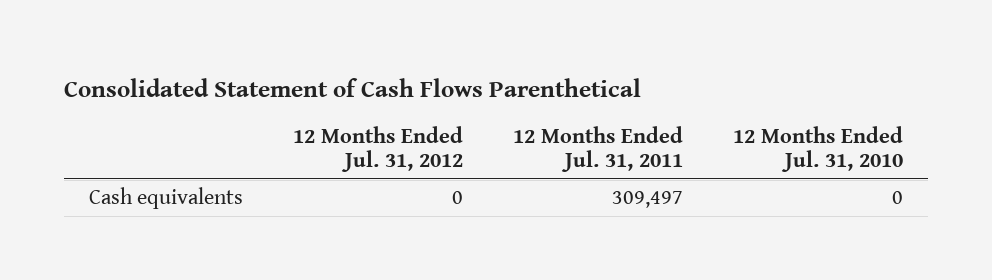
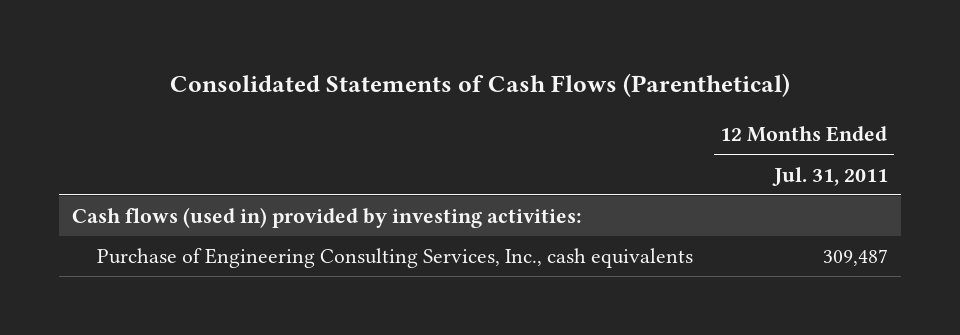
- Consolidated Statement of Cash Flows Parenthetical
+ Consolidated Statements of Cash Flows (Parenthetical)
- | 12 Months Ended Jul. 31, 2012 | 12 Months Ended Jul. 31, 2011 | 12 Months Ended Jul. 31, 2010
+ | 12 Months Ended Jul. 31, 2011
- Cash equivalents | 0 | 309,497 | 0
+ Cash flows (used in) provided by investing activities:
+ Purchase of Engineering Consulting Services, Inc., cash equivalents | 309,487

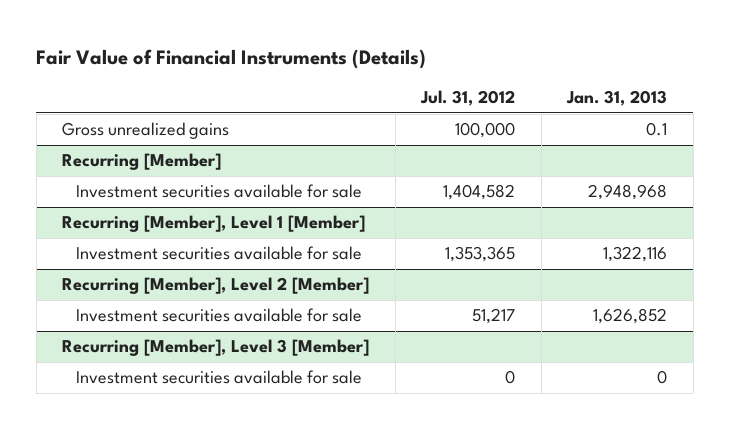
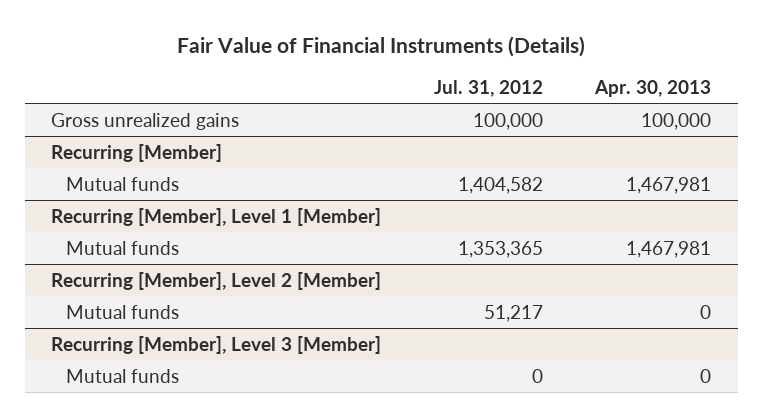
- | Jul. 31, 2012 | Jan. 31, 2013
+ | Jul. 31, 2012 | Apr. 30, 2013
@ Recurring [Member]
- Investment securities available for sale | 1,404,582 | 2,948,968
+ Mutual funds | 1,404,582 | 1,467,981
@ Recurring [Member], Level 1 [Member]
- Investment securities available for sale | 1,353,365 | 1,322,116
+ Mutual funds | 1,353,365 | 1,467,981
@ Recurring [Member], Level 2 [Member]
- Investment securities available for sale | 51,217 | 1,626,852
+ Mutual funds | 51,217 | 0
@ Recurring [Member], Level 3 [Member]
- Investment securities available for sale | 0 | 0
+ Mutual funds | 0 | 0

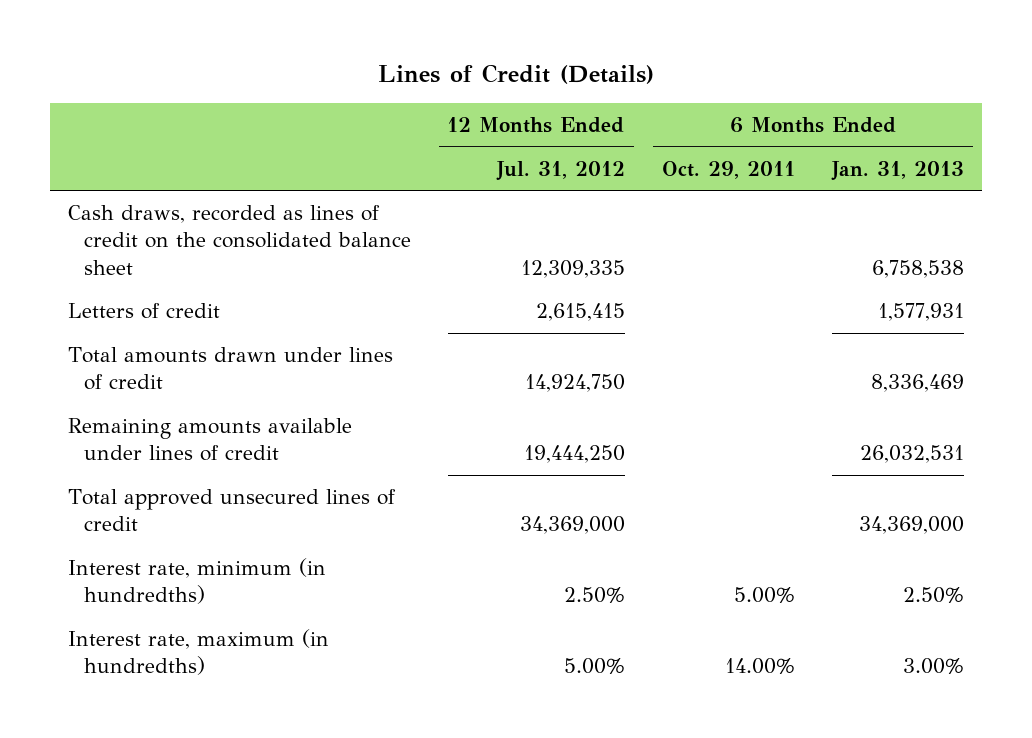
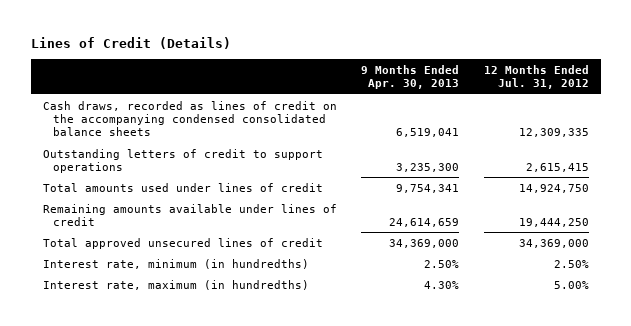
- | 12 Months Ended Jul. 31, 2012 | 6 Months Ended Oct. 29, 2011 | 6 Months Ended Jan. 31, 2013
+ | 9 Months Ended Apr. 30, 2013 | 12 Months Ended Jul. 31, 2012
- Cash draws, recorded as lines of credit on the consolidated balance sheet | 12,309,335 | | 6,758,538
- Letters of credit | 2,615,415 | | 1,577,931
- Total amounts drawn under lines of credit | 14,924,750 | | 8,336,469
+ Cash draws, recorded as lines of credit on the accompanying condensed consolidated balance sheets | 6,519,041 | 12,309,335
+ Outstanding letters of credit to support operations | 3,235,300 | 2,615,415
+ Total amounts used under lines of credit | 9,754,341 | 14,924,750

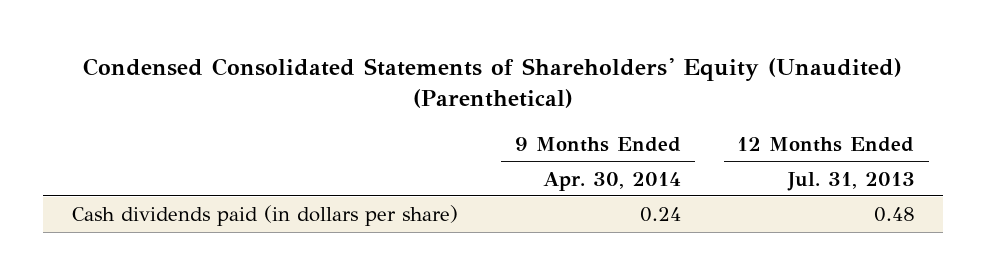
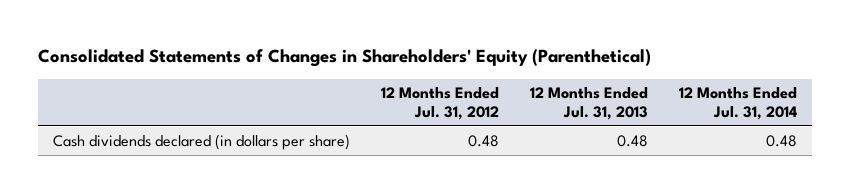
- Condensed Consolidated Statements of Shareholders' Equity (Unaudited) (Parenthetical)
+ Consolidated Statements of Changes in Shareholders' Equity (Parenthetical)
- | 9 Months Ended Apr. 30, 2014 | 12 Months Ended Jul. 31, 2013
+ | 12 Months Ended Jul. 31, 2012 | 12 Months Ended Jul. 31, 2013 | 12 Months Ended Jul. 31, 2014
- Cash dividends paid (in dollars per share) | 0.24 | 0.48
+ Cash dividends declared (in dollars per share) | 0.48 | 0.48 | 0.48

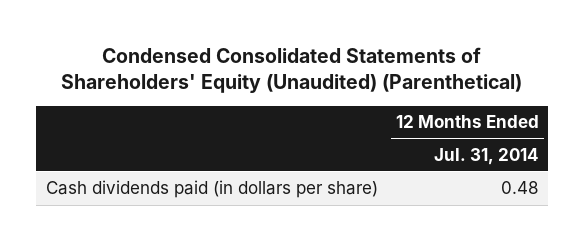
- Consolidated Statements of Changes in Shareholders' Equity (Parenthetical)
+ Condensed Consolidated Statements of Shareholders' Equity (Unaudited) (Parenthetical)
- | 12 Months Ended Jul. 31, 2012 | 12 Months Ended Jul. 31, 2013 | 12 Months Ended Jul. 31, 2014
+ | 12 Months Ended Jul. 31, 2014
- Cash dividends declared (in dollars per share) | 0.48 | 0.48 | 0.48
+ Cash dividends paid (in dollars per share) | 0.48

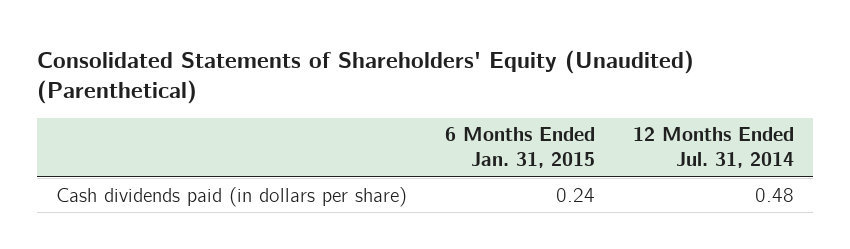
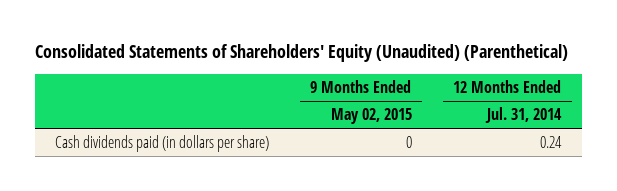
- | 6 Months Ended Jan. 31, 2015 | 12 Months Ended Jul. 31, 2014
+ | 9 Months Ended May 02, 2015 | 12 Months Ended Jul. 31, 2014
- Cash dividends paid (in dollars per share) | 0.24 | 0.48
+ Cash dividends paid (in dollars per share) | 0 | 0.24

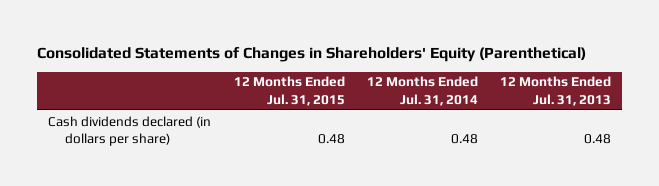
- Consolidated Statements of Shareholders' Equity (Unaudited) (Parenthetical)
+ Consolidated Statements of Changes in Shareholders' Equity (Parenthetical)
- | 9 Months Ended May 02, 2015 | 12 Months Ended Jul. 31, 2014
+ | 12 Months Ended Jul. 31, 2015 | 12 Months Ended Jul. 31, 2014 | 12 Months Ended Jul. 31, 2013
- Cash dividends paid (in dollars per share) | 0 | 0.24
+ Cash dividends declared (in dollars per share) | 0.48 | 0.48 | 0.48

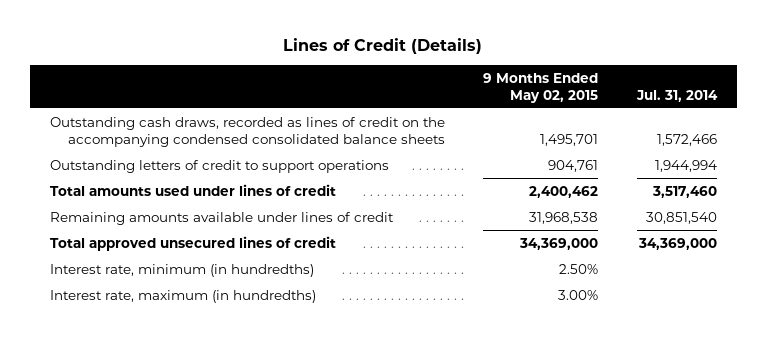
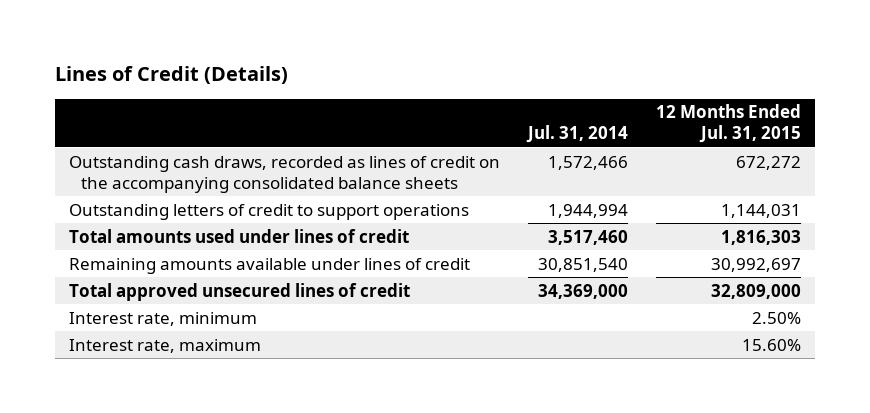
- | 9 Months Ended May 02, 2015 | Jul. 31, 2014
+ | Jul. 31, 2014 | 12 Months Ended Jul. 31, 2015
- Outstanding cash draws, recorded as lines of credit on the accompanying condensed consolidated balance sheets | 1,495,701 | 1,572,466
+ Outstanding cash draws, recorded as lines of credit on the accompanying consolidated balance sheets | 1,572,466 | 672,272
- Interest rate, minimum (in hundredths) | 2.50% |
- Interest rate, maximum (in hundredths) | 3.00% |
+ Interest rate, minimum | | 2.50%
+ Interest rate, maximum | | 15.60%

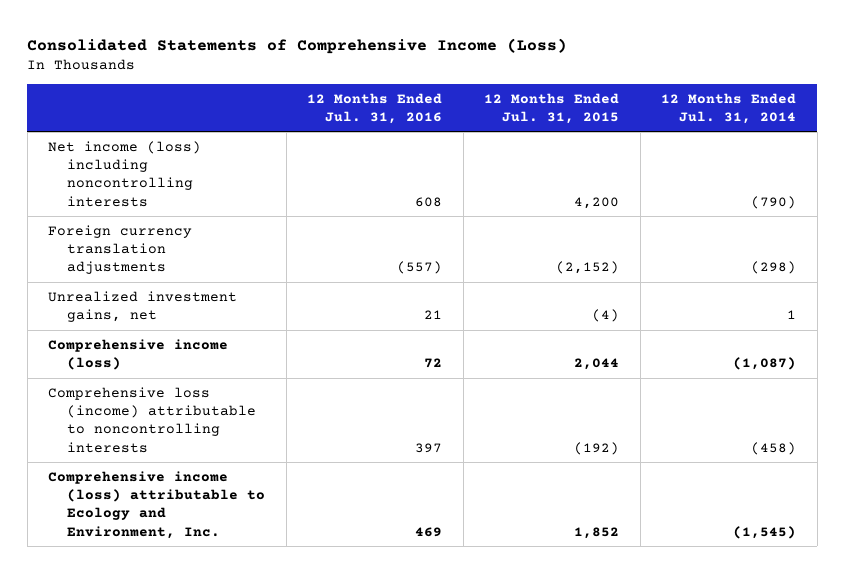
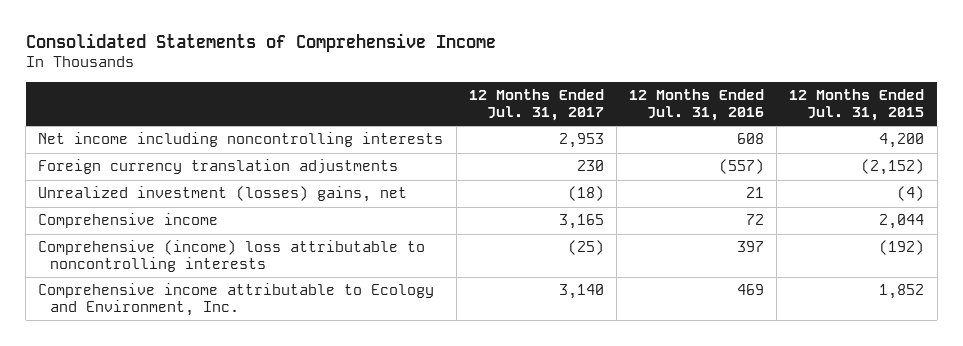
- Consolidated Statements of Comprehensive Income (Loss)
+ Consolidated Statements of Comprehensive Income
- | 12 Months Ended Jul. 31, 2016 | 12 Months Ended Jul. 31, 2015 | 12 Months Ended Jul. 31, 2014
+ | 12 Months Ended Jul. 31, 2017 | 12 Months Ended Jul. 31, 2016 | 12 Months Ended Jul. 31, 2015
- Net income (loss) including noncontrolling interests | 608 | 4,200 | (790)
+ Net income including noncontrolling interests | 2,953 | 608 | 4,200
- Unrealized investment gains, net | 21 | (4) | 1
- Comprehensive income (loss) | 72 | 2,044 | (1,087)
- Comprehensive loss (income) attributable to noncontrolling interests | 397 | (192) | (458)
- Comprehensive income (loss) attributable to Ecology and Environment, Inc. | 469 | 1,852 | (1,545)
+ Unrealized investment (losses) gains, net | (18) | 21 | (4)
+ Comprehensive income | 3,165 | 72 | 2,044
+ Comprehensive (income) loss attributable to noncontrolling interests | (25) | 397 | (192)
+ Comprehensive income attributable to Ecology and Environment, Inc. | 3,140 | 469 | 1,852

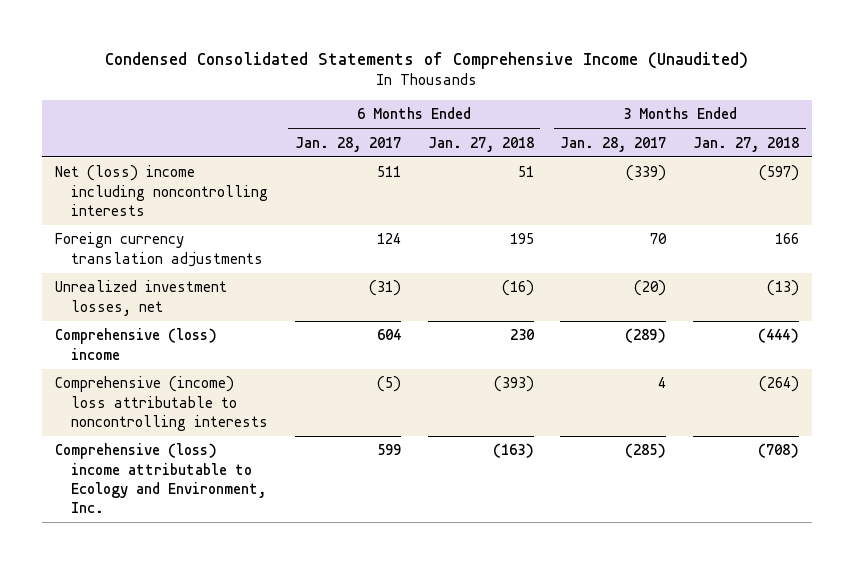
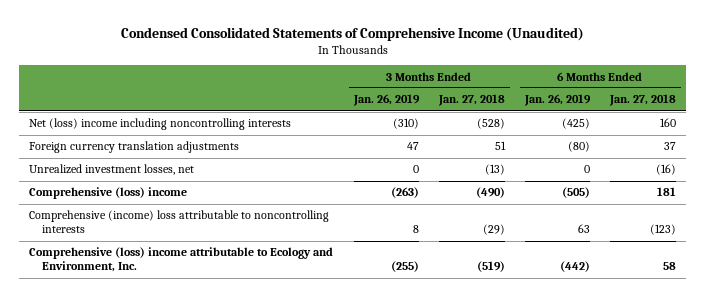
- | 6 Months Ended Jan. 28, 2017 | 6 Months Ended Jan. 27, 2018 | 3 Months Ended Jan. 28, 2017 | 3 Months Ended Jan. 27, 2018
+ | 3 Months Ended Jan. 26, 2019 | 3 Months Ended Jan. 27, 2018 | 6 Months Ended Jan. 26, 2019 | 6 Months Ended Jan. 27, 2018
- Net (loss) income including noncontrolling interests | 511 | 51 | (339) | (597)
- Foreign currency translation adjustments | 124 | 195 | 70 | 166
+ Net (loss) income including noncontrolling interests | (310) | (528) | (425) | 160
+ Foreign currency translation adjustments | 47 | 51 | (80) | 37
- Comprehensive (loss) income | 604 | 230 | (289) | (444)
- Comprehensive (income) loss attributable to noncontrolling interests | (5) | (393) | 4 | (264)
- Comprehensive (loss) income attributable to Ecology and Environment, Inc. | 599 | (163) | (285) | (708)
+ Comprehensive (loss) income | (263) | (490) | (505) | 181
+ Comprehensive (income) loss attributable to noncontrolling interests | 8 | (29) | 63 | (123)
+ Comprehensive (loss) income attributable to Ecology and Environment, Inc. | (255) | (519) | (442) | 58

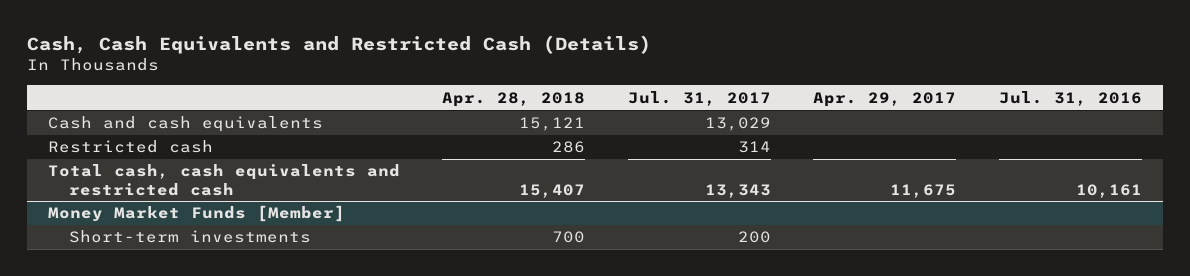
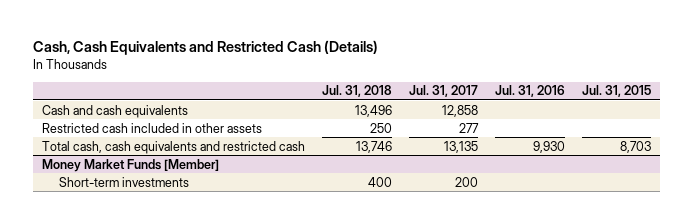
- | Apr. 28, 2018 | Jul. 31, 2017 | Apr. 29, 2017 | Jul. 31, 2016
+ | Jul. 31, 2018 | Jul. 31, 2017 | Jul. 31, 2016 | Jul. 31, 2015
- Cash and cash equivalents | 15,121 | 13,029 | |
- Restricted cash | 286 | 314 | |
- Total cash, cash equivalents and restricted cash | 15,407 | 13,343 | 11,675 | 10,161
+ Cash and cash equivalents | 13,496 | 12,858 | |
+ Restricted cash included in other assets | 250 | 277 | |
+ Total cash, cash equivalents and restricted cash | 13,746 | 13,135 | 9,930 | 8,703

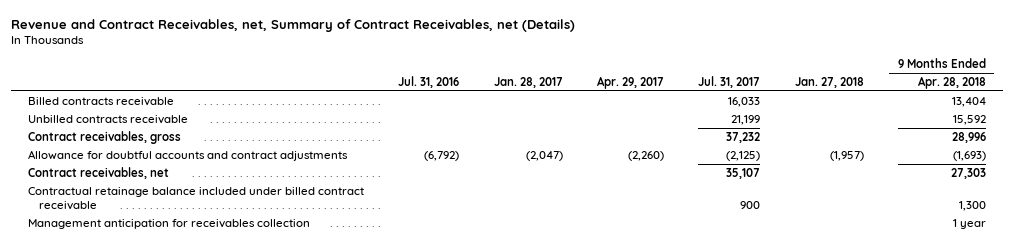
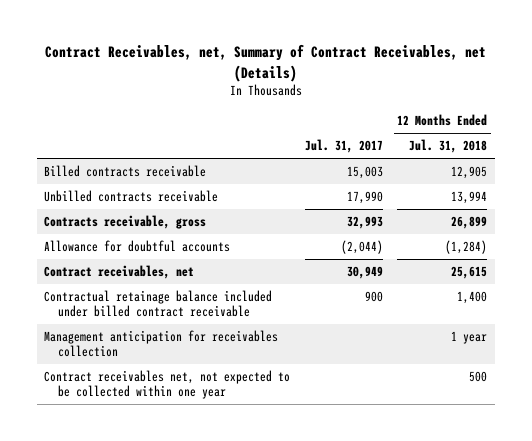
- Revenue and Contract Receivables, net, Summary of Contract Receivables, net (Details)
+ Contract Receivables, net, Summary of Contract Receivables, net (Details)
- | Jul. 31, 2016 | Jan. 28, 2017 | Apr. 29, 2017 | Jul. 31, 2017 | Jan. 27, 2018 | 9 Months Ended Apr. 28, 2018
+ | Jul. 31, 2017 | 12 Months Ended Jul. 31, 2018
- Billed contracts receivable | | | | 16,033 | | 13,404
- Unbilled contracts receivable | | | | 21,199 | | 15,592
- Contract receivables, gross | | | | 37,232 | | 28,996
- Allowance for doubtful accounts and contract adjustments | (6,792) | (2,047) | (2,260) | (2,125) | (1,957) | (1,693)
- Contract receivables, net | | | | 35,107 | | 27,303
+ Billed contracts receivable | 15,003 | 12,905
+ Unbilled contracts receivable | 17,990 | 13,994
+ Contracts receivable, gross | 32,993 | 26,899
+ Allowance for doubtful accounts | (2,044) | (1,284)
+ Contract receivables, net | 30,949 | 25,615
+ Contract receivables net, not expected to be collected within one year | | 500

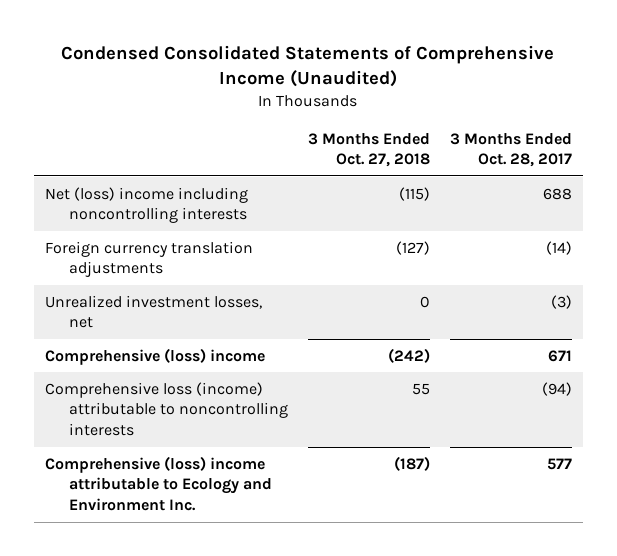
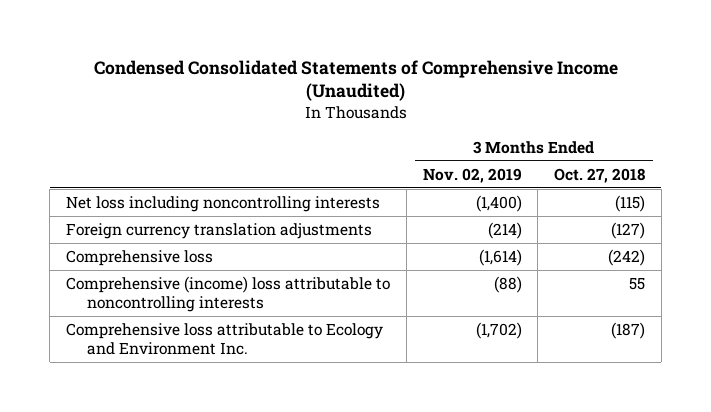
- | 3 Months Ended Oct. 27, 2018 | 3 Months Ended Oct. 28, 2017
+ | 3 Months Ended Nov. 02, 2019 | 3 Months Ended Oct. 27, 2018
- Net (loss) income including noncontrolling interests | (115) | 688
+ Net loss including noncontrolling interests | (1,400) | (115)
- Unrealized investment losses, net | 0 | (3)
- Comprehensive (loss) income | (242) | 671
- Comprehensive loss (income) attributable to noncontrolling interests | 55 | (94)
- Comprehensive (loss) income attributable to Ecology and Environment Inc. | (187) | 577
+ Comprehensive loss | (1,614) | (242)
+ Comprehensive (income) loss attributable to noncontrolling interests | (88) | 55
+ Comprehensive loss attributable to Ecology and Environment Inc. | (1,702) | (187)

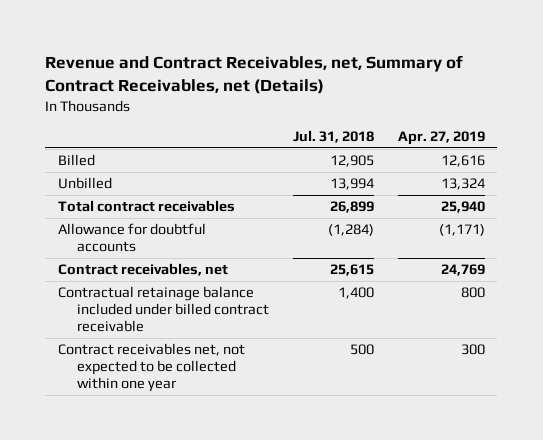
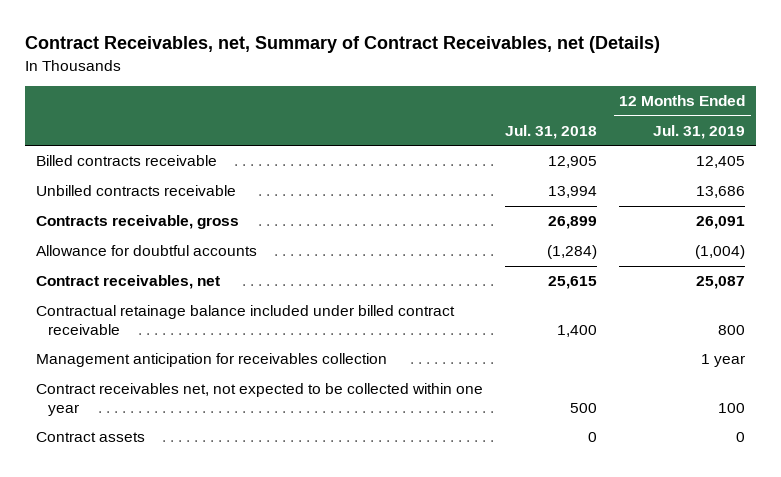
- Revenue and Contract Receivables, net, Summary of Contract Receivables, net (Details)
+ Contract Receivables, net, Summary of Contract Receivables, net (Details)
- | Jul. 31, 2018 | Apr. 27, 2019
+ | Jul. 31, 2018 | 12 Months Ended Jul. 31, 2019
- Billed | 12,905 | 12,616
- Unbilled | 13,994 | 13,324
- Total contract receivables | 26,899 | 25,940
+ Billed contracts receivable | 12,905 | 12,405
+ Unbilled contracts receivable | 13,994 | 13,686
+ Contracts receivable, gross | 26,899 | 26,091
+ Management anticipation for receivables collection | | 1 year
+ Contract assets | 0 | 0

